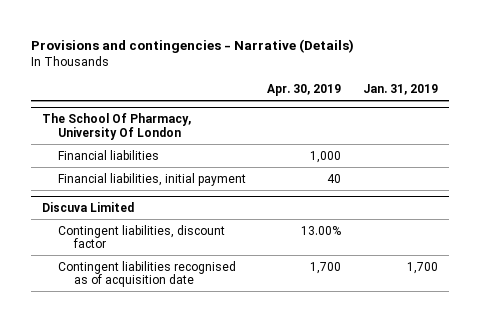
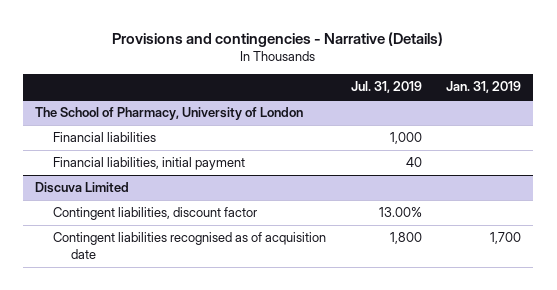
- | Apr. 30, 2019 | Jan. 31, 2019
+ | Jul. 31, 2019 | Jan. 31, 2019
- The School Of Pharmacy, University Of London
+ The School of Pharmacy, University of London

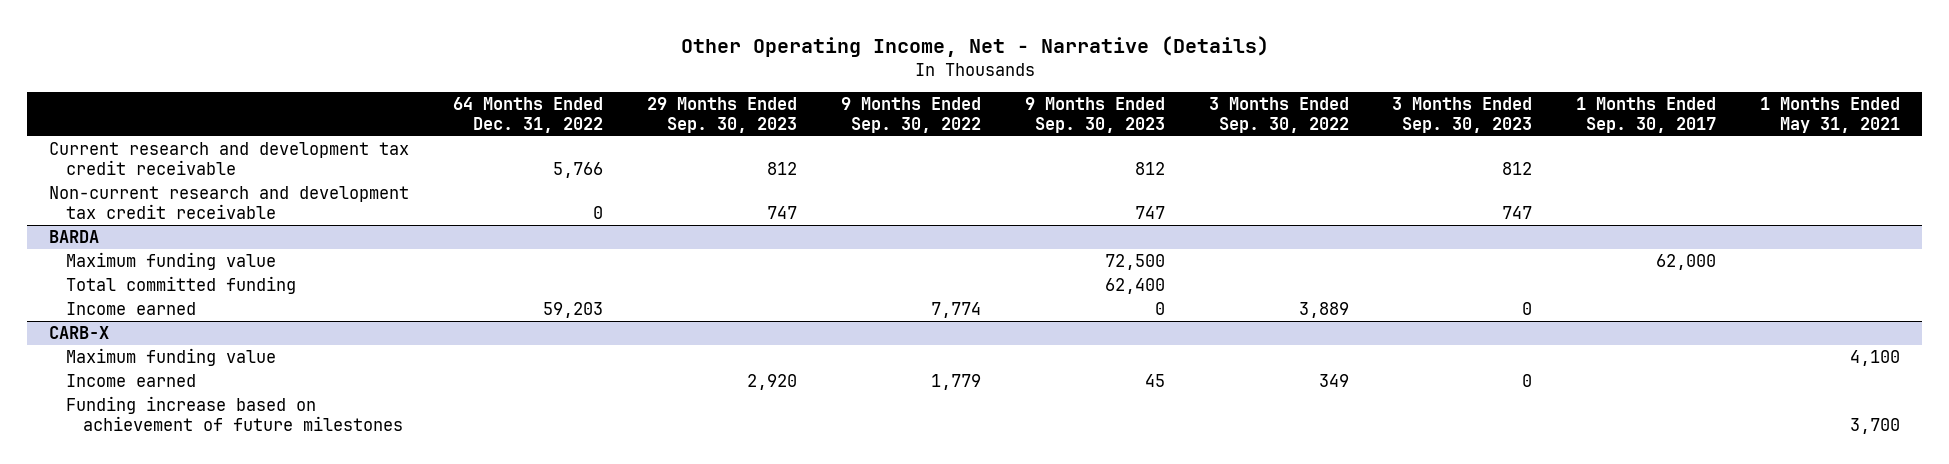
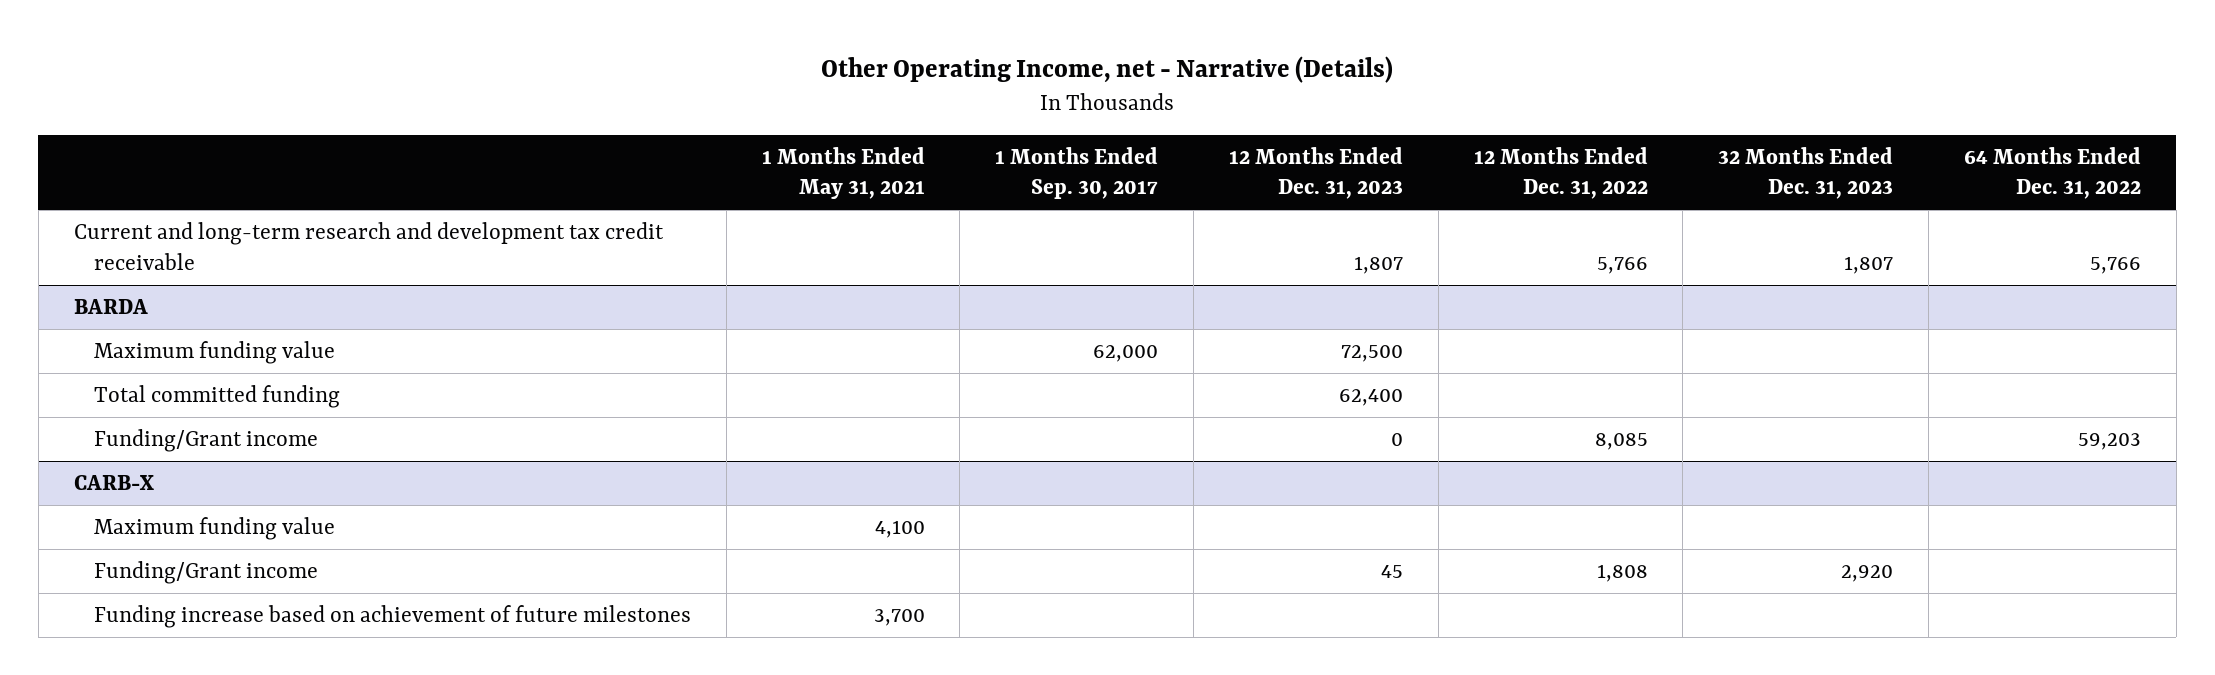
- Other Operating Income, Net - Narrative (Details)
+ Other Operating Income, net - Narrative (Details)
- | 64 Months Ended Dec. 31, 2022 | 29 Months Ended Sep. 30, 2023 | 9 Months Ended Sep. 30, 2022 | 9 Months Ended Sep. 30, 2023 | 3 Months Ended Sep. 30, 2022 | 3 Months Ended Sep. 30, 2023 | 1 Months Ended Sep. 30, 2017 | 1 Months Ended May 31, 2021
+ | 1 Months Ended May 31, 2021 | 1 Months Ended Sep. 30, 2017 | 12 Months Ended Dec. 31, 2023 | 12 Months Ended Dec. 31, 2022 | 32 Months Ended Dec. 31, 2023 | 64 Months Ended Dec. 31, 2022
- Current research and development tax credit receivable | 5,766 | 812 | | 812 | | 812 | |
- Non-current research and development tax credit receivable | 0 | 747 | | 747 | | 747 | |
+ Current and long-term research and development tax credit receivable | | | 1,807 | 5,766 | 1,807 | 5,766
@ BARDA
- Income earned | 59,203 | | 7,774 | 0 | 3,889 | 0 | |
+ Funding/Grant income | | | 0 | 8,085 | | 59,203
@ CARB-X
- Income earned | | 2,920 | 1,779 | 45 | 349 | 0 | |
+ Funding/Grant income | | | 45 | 1,808 | 2,920 |

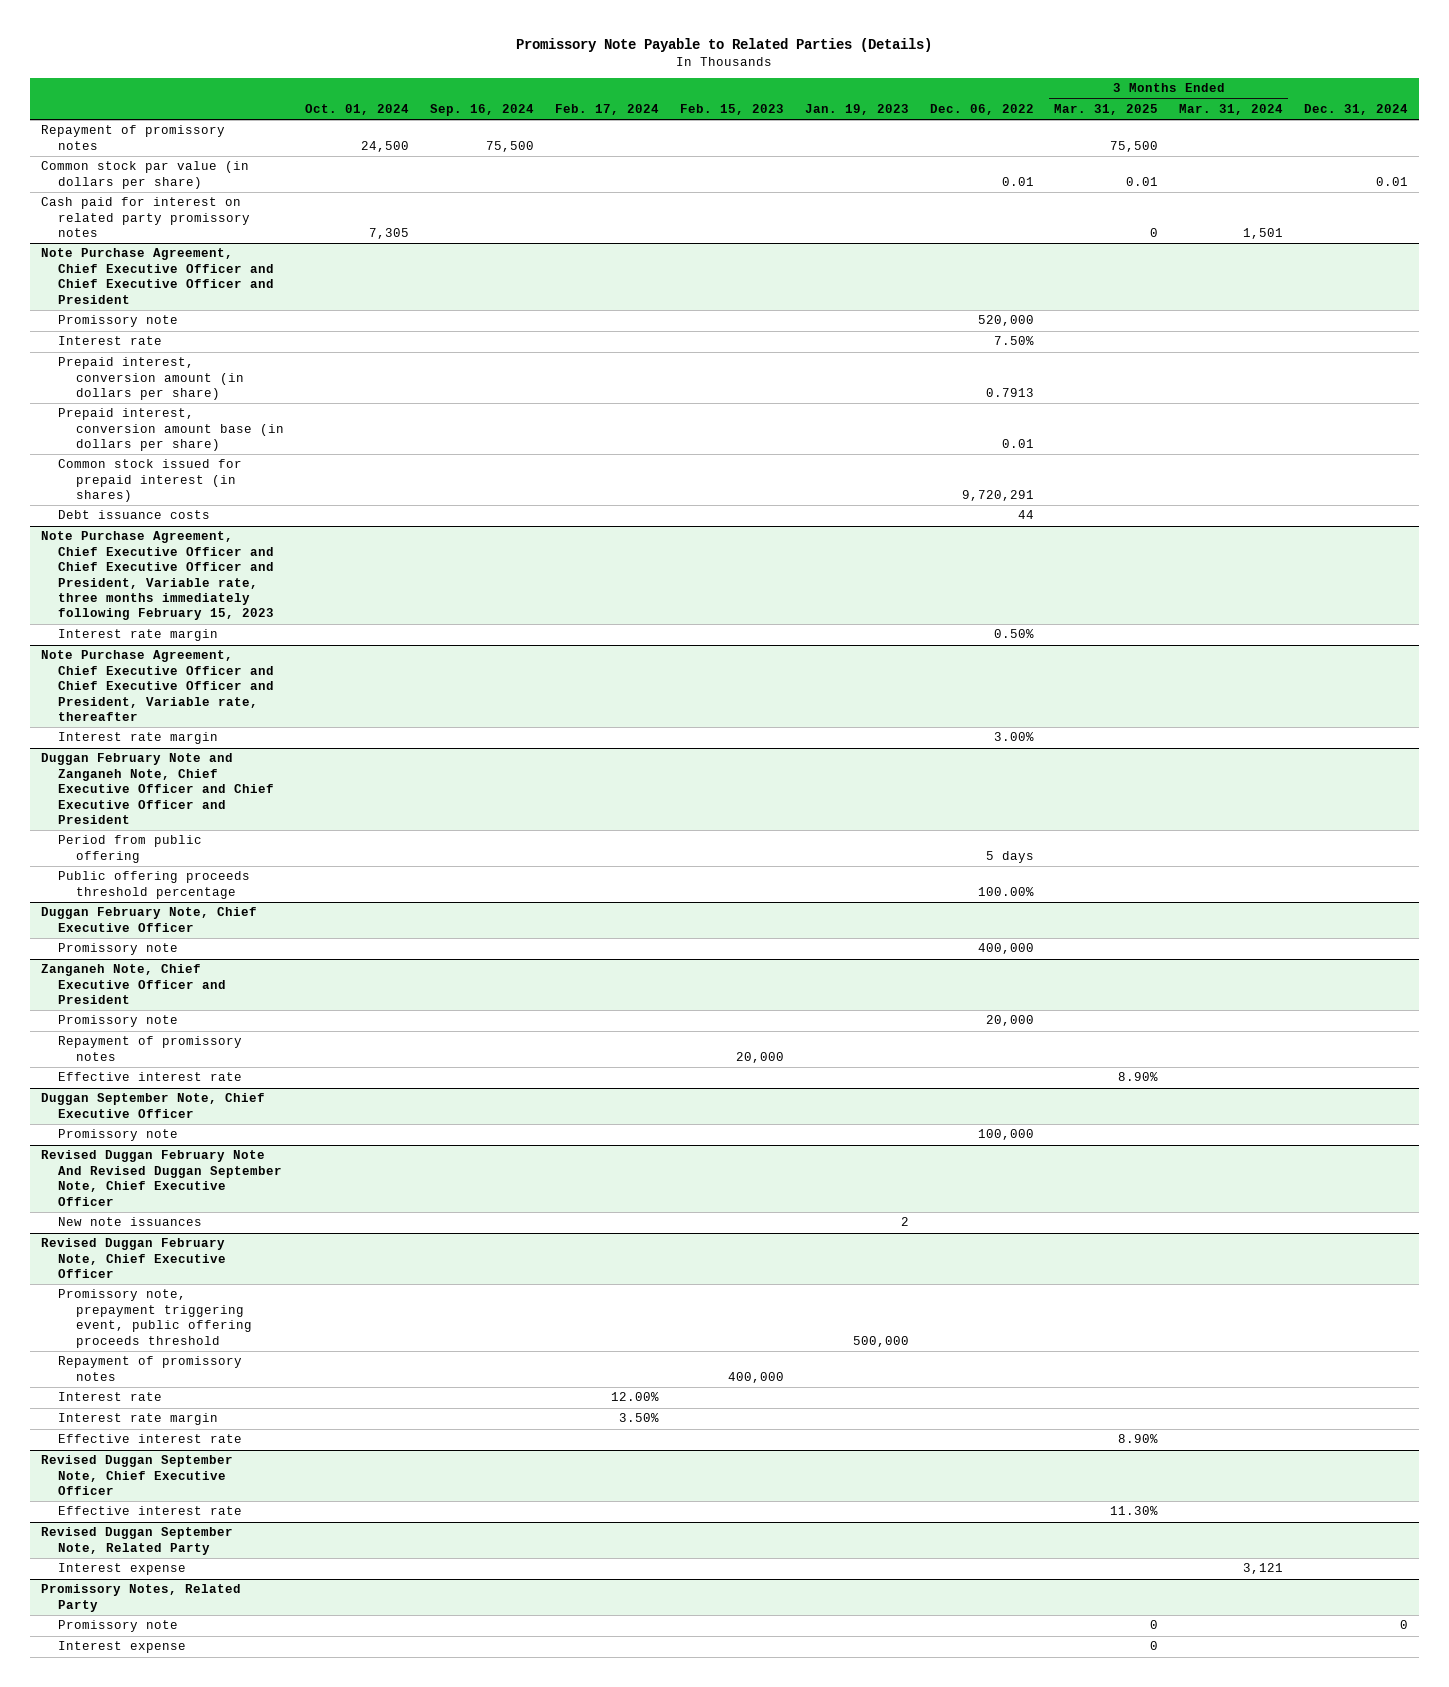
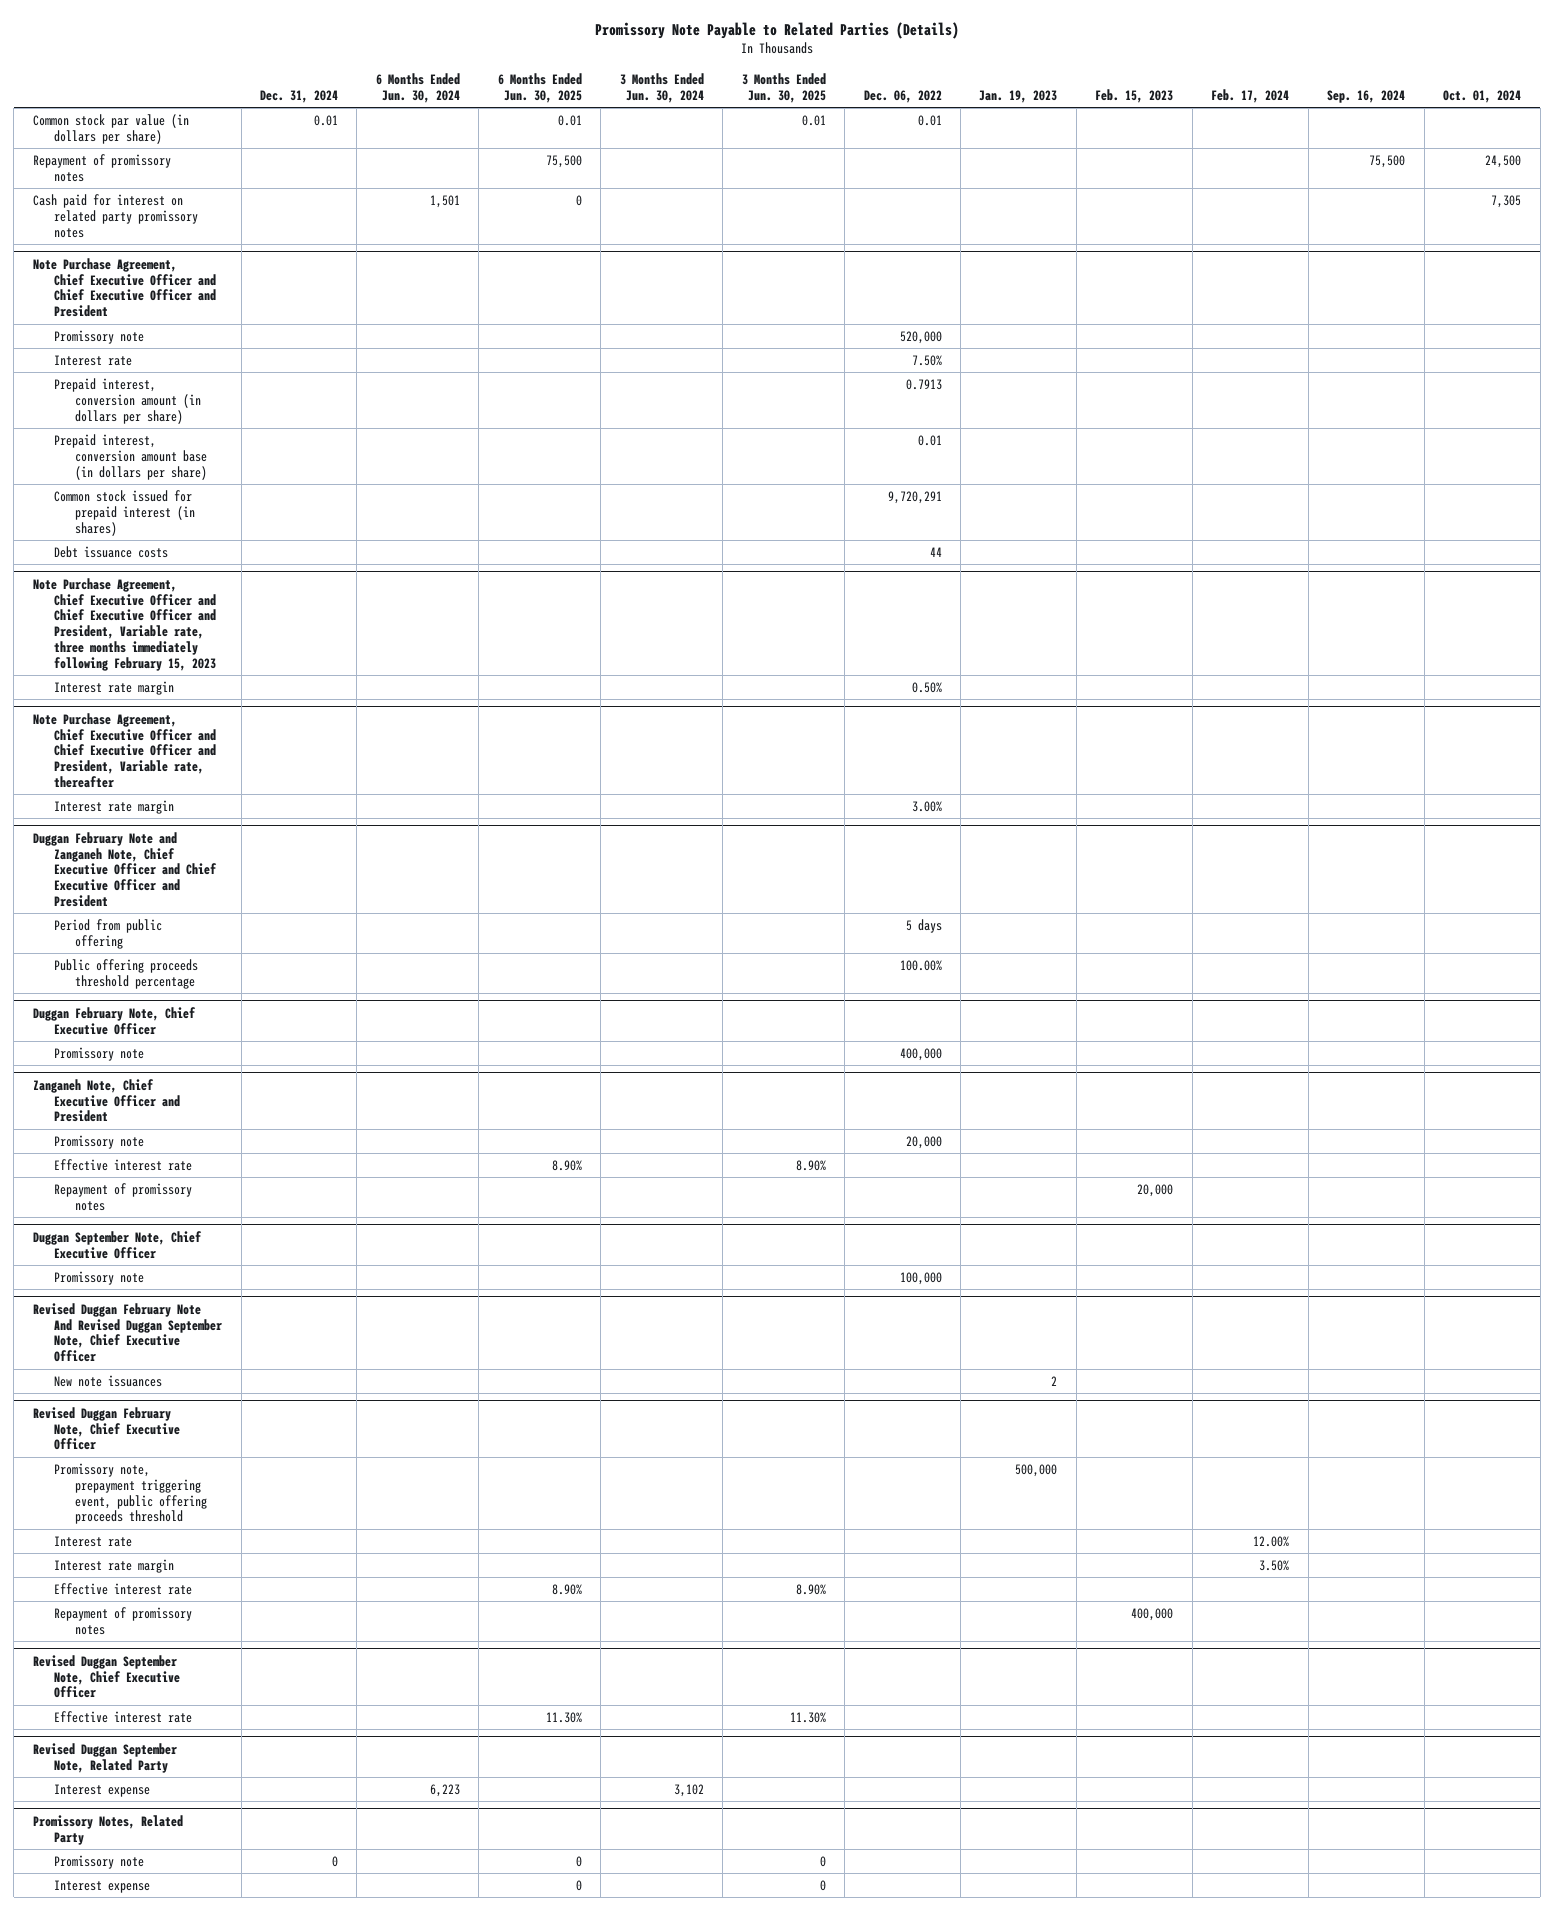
- | Oct. 01, 2024 | Sep. 16, 2024 | Feb. 17, 2024 | Feb. 15, 2023 | Jan. 19, 2023 | Dec. 06, 2022 | 3 Months Ended Mar. 31, 2025 | 3 Months Ended Mar. 31, 2024 | Dec. 31, 2024
+ | Dec. 31, 2024 | 6 Months Ended Jun. 30, 2024 | 6 Months Ended Jun. 30, 2025 | 3 Months Ended Jun. 30, 2024 | 3 Months Ended Jun. 30, 2025 | Dec. 06, 2022 | Jan. 19, 2023 | Feb. 15, 2023 | Feb. 17, 2024 | Sep. 16, 2024 | Oct. 01, 2024
moved down: Repayment of promissory notes | | | 75,500 | | | | | | | 75,500 | 24,500
@ Zanganeh Note, Chief Executive Officer and President
moved down: Repayment of promissory notes | | | | | | | | 20,000 | | |
@ Revised Duggan February Note, Chief Executive Officer
moved down: Repayment of promissory notes | | | | | | | | 400,000 | | |

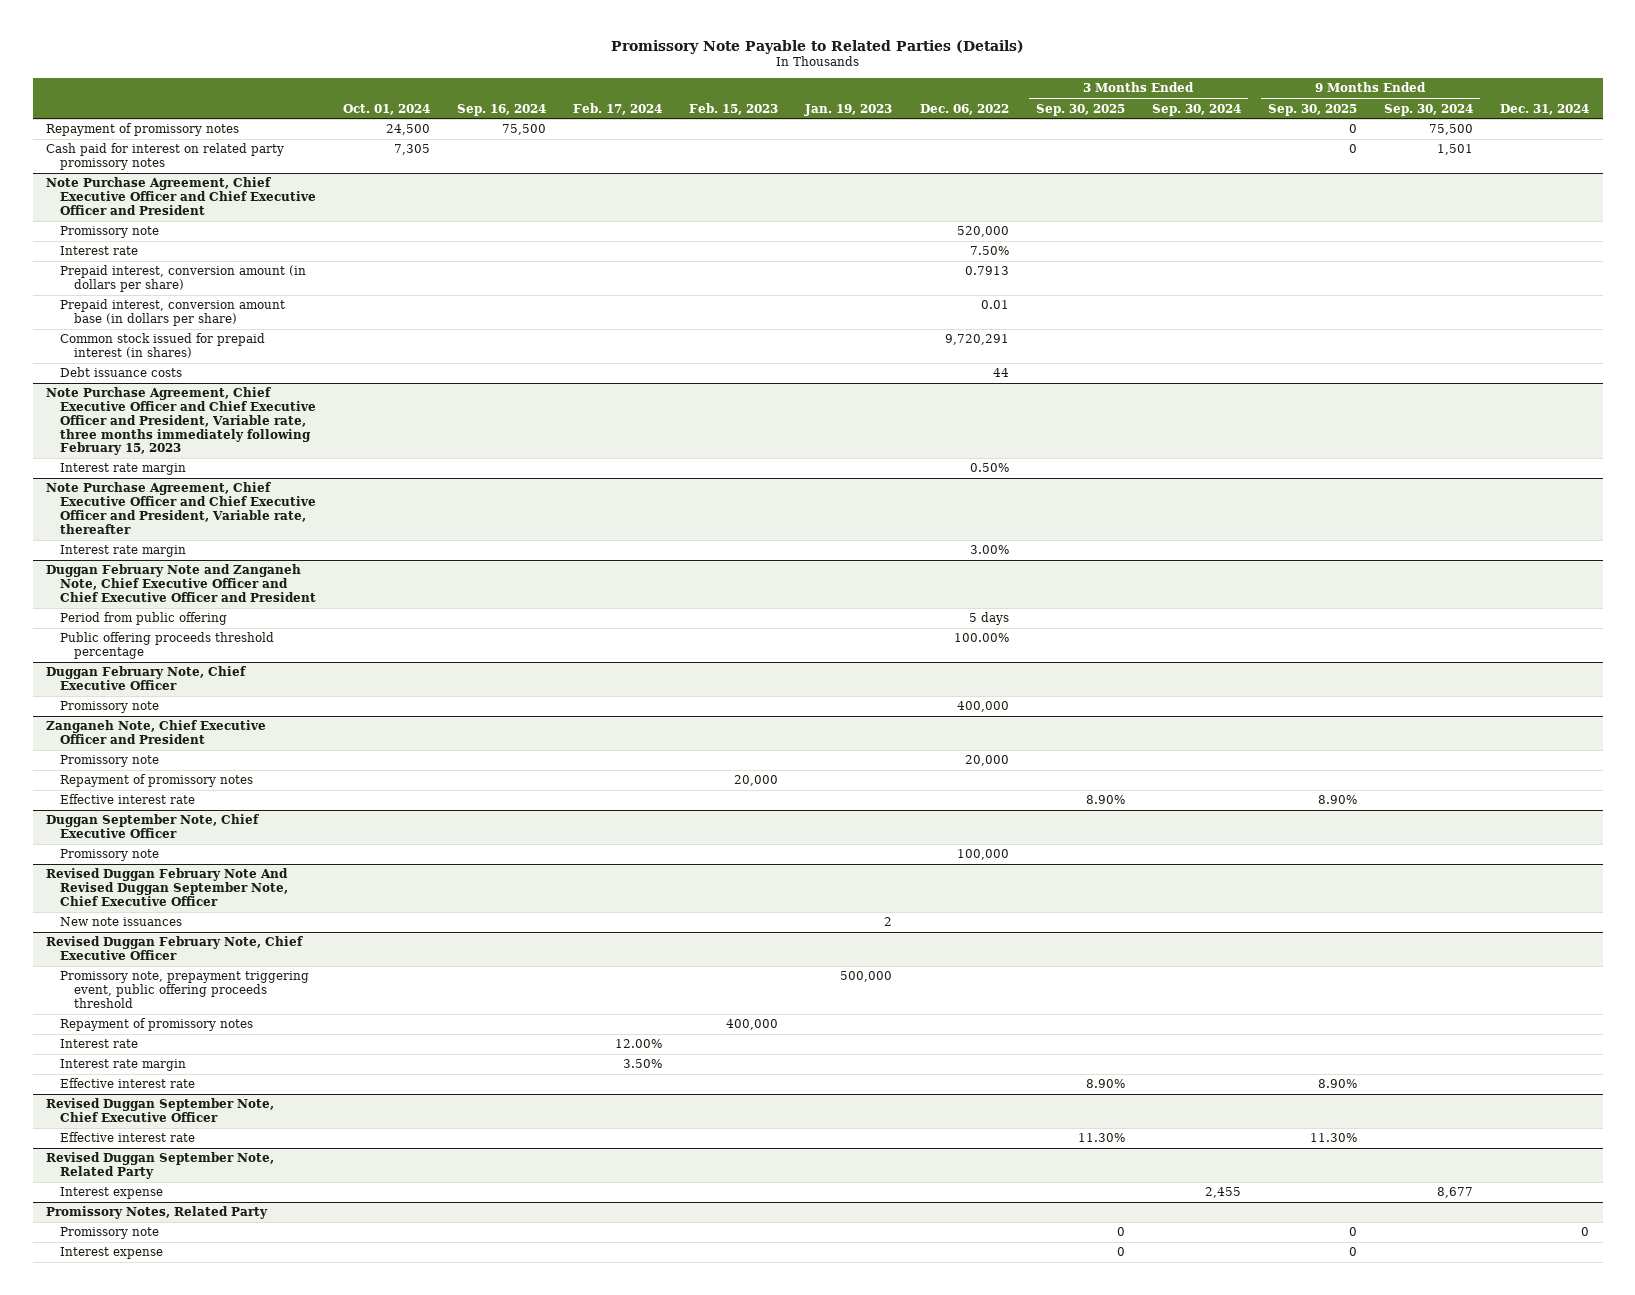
- | Dec. 31, 2024 | 6 Months Ended Jun. 30, 2024 | 6 Months Ended Jun. 30, 2025 | 3 Months Ended Jun. 30, 2024 | 3 Months Ended Jun. 30, 2025 | Dec. 06, 2022 | Jan. 19, 2023 | Feb. 15, 2023 | Feb. 17, 2024 | Sep. 16, 2024 | Oct. 01, 2024
+ | Oct. 01, 2024 | Sep. 16, 2024 | Feb. 17, 2024 | Feb. 15, 2023 | Jan. 19, 2023 | Dec. 06, 2022 | 3 Months Ended Sep. 30, 2025 | 3 Months Ended Sep. 30, 2024 | 9 Months Ended Sep. 30, 2025 | 9 Months Ended Sep. 30, 2024 | Dec. 31, 2024
- Common stock par value (in dollars per share) | 0.01 | | 0.01 | | 0.01 | 0.01 | | | | |
@ Zanganeh Note, Chief Executive Officer and President
moved down: Effective interest rate | | | | | | | 8.90% | | 8.90% | |
@ Revised Duggan February Note, Chief Executive Officer
moved up: Repayment of promissory notes | | | | 400,000 | | | | | | |

